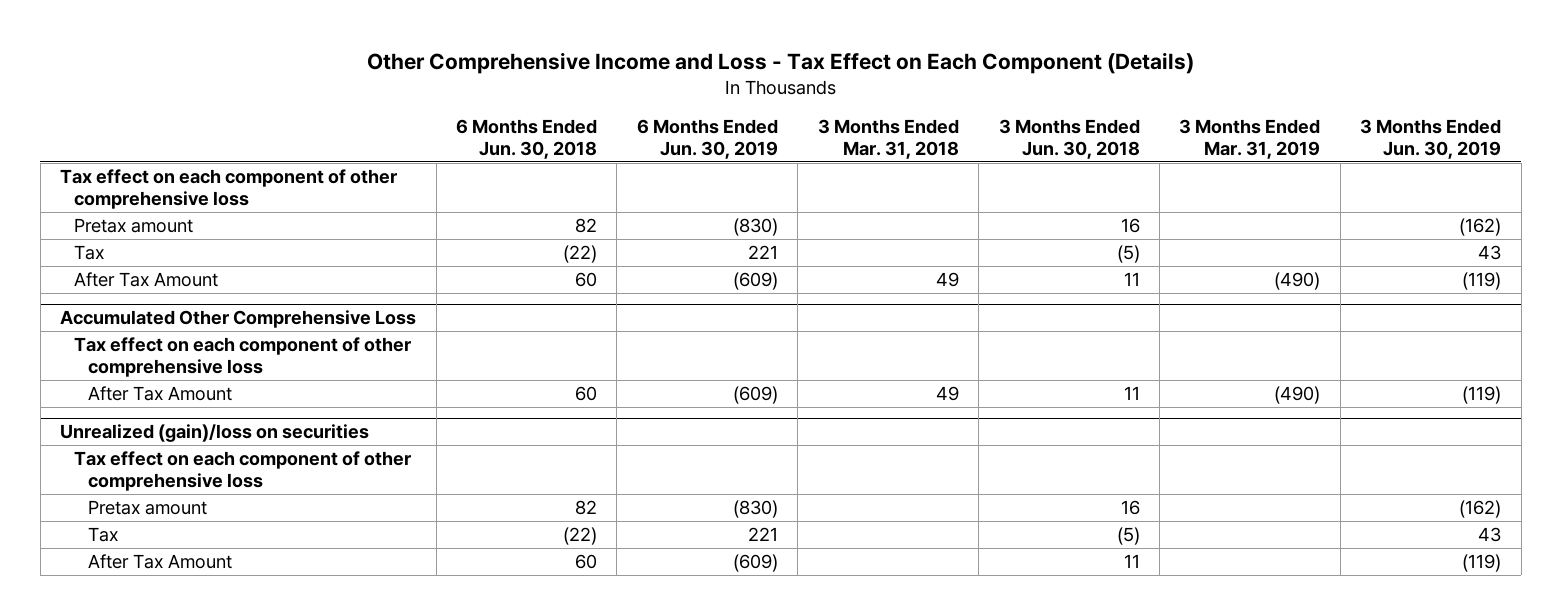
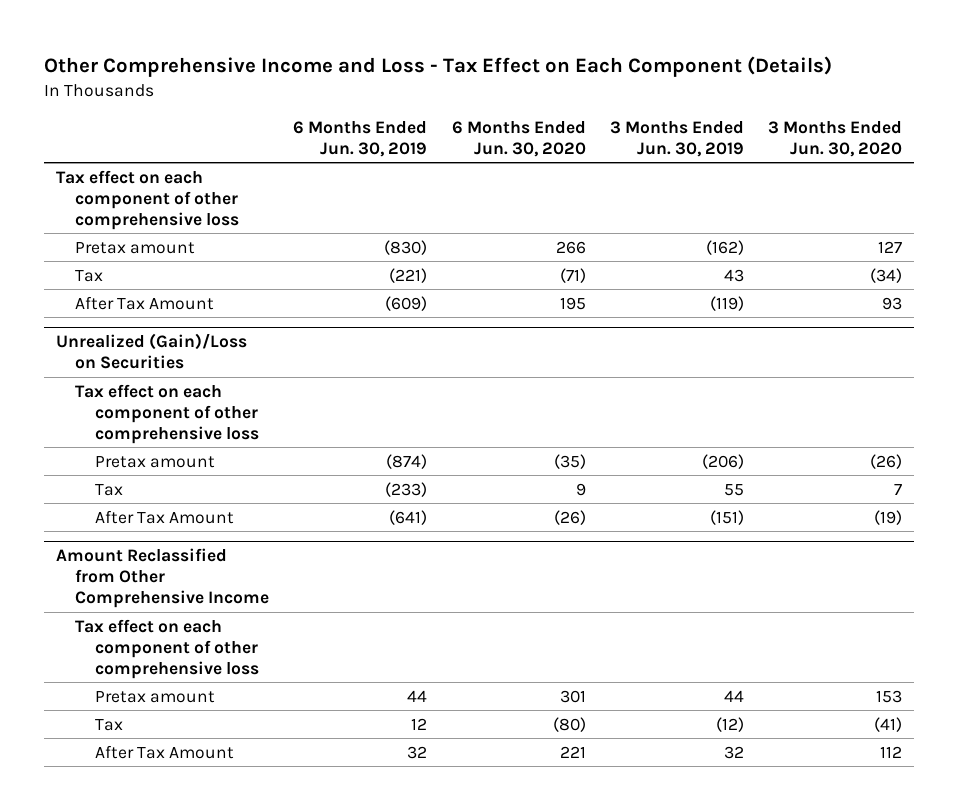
- | 6 Months Ended Jun. 30, 2018 | 6 Months Ended Jun. 30, 2019 | 3 Months Ended Mar. 31, 2018 | 3 Months Ended Jun. 30, 2018 | 3 Months Ended Mar. 31, 2019 | 3 Months Ended Jun. 30, 2019
+ | 6 Months Ended Jun. 30, 2019 | 6 Months Ended Jun. 30, 2020 | 3 Months Ended Jun. 30, 2019 | 3 Months Ended Jun. 30, 2020
- Tax | (22) | 221 | | (5) | | 43
+ Tax | (221) | (71) | 43 | (34)
- Accumulated Other Comprehensive Loss
+ Unrealized (Gain)/Loss on Securities
- After Tax Amount | 60 | (609) | 49 | 11 | (490) | (119)
- Unrealized (gain)/loss on securities
+ Pretax amount | (874) | (35) | (206) | (26)
+ Tax | (233) | 9 | 55 | 7
+ After Tax Amount | (641) | (26) | (151) | (19)
+ Amount Reclassified from Other Comprehensive Income
- Pretax amount | 82 | (830) | | 16 | | (162)
- Tax | (22) | 221 | | (5) | | 43
- After Tax Amount | 60 | (609) | | 11 | | (119)
+ Pretax amount | 44 | 301 | 44 | 153
+ Tax | 12 | (80) | (12) | (41)
+ After Tax Amount | 32 | 221 | 32 | 112

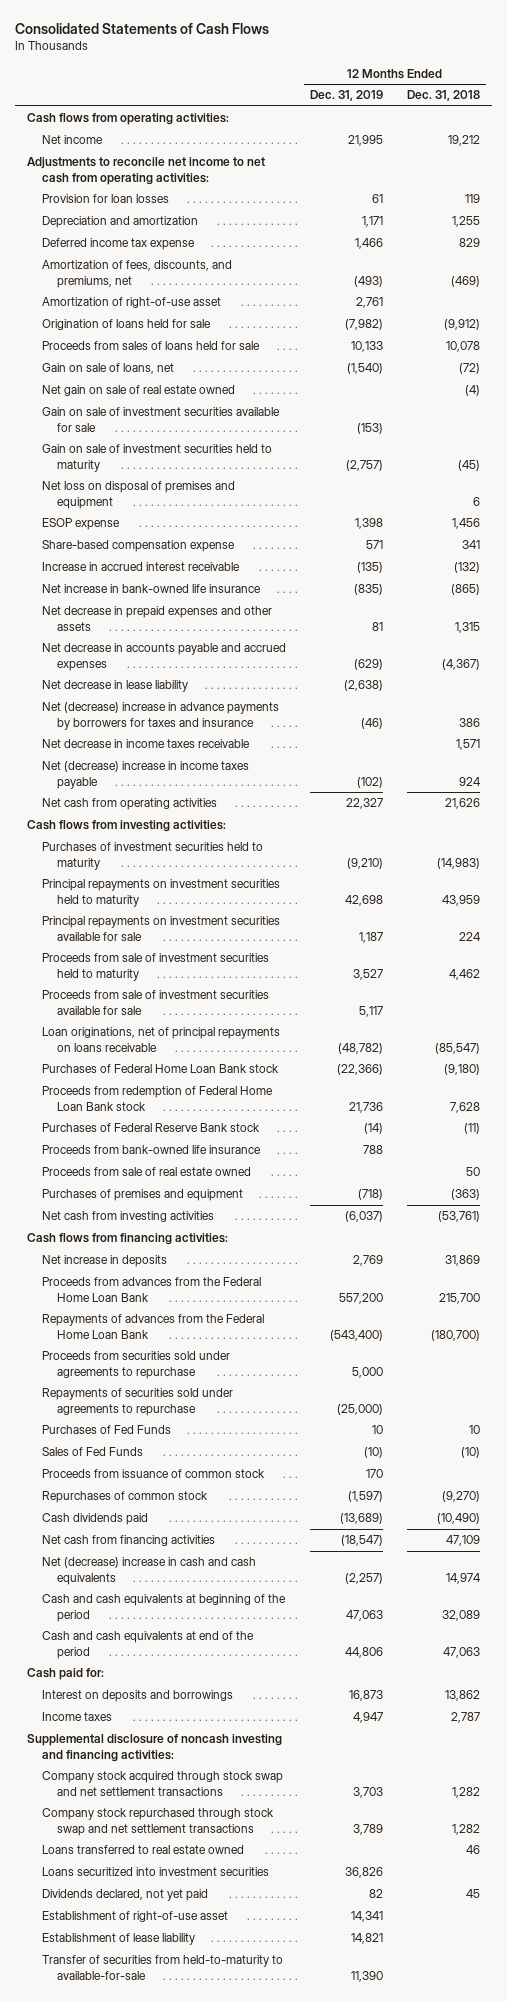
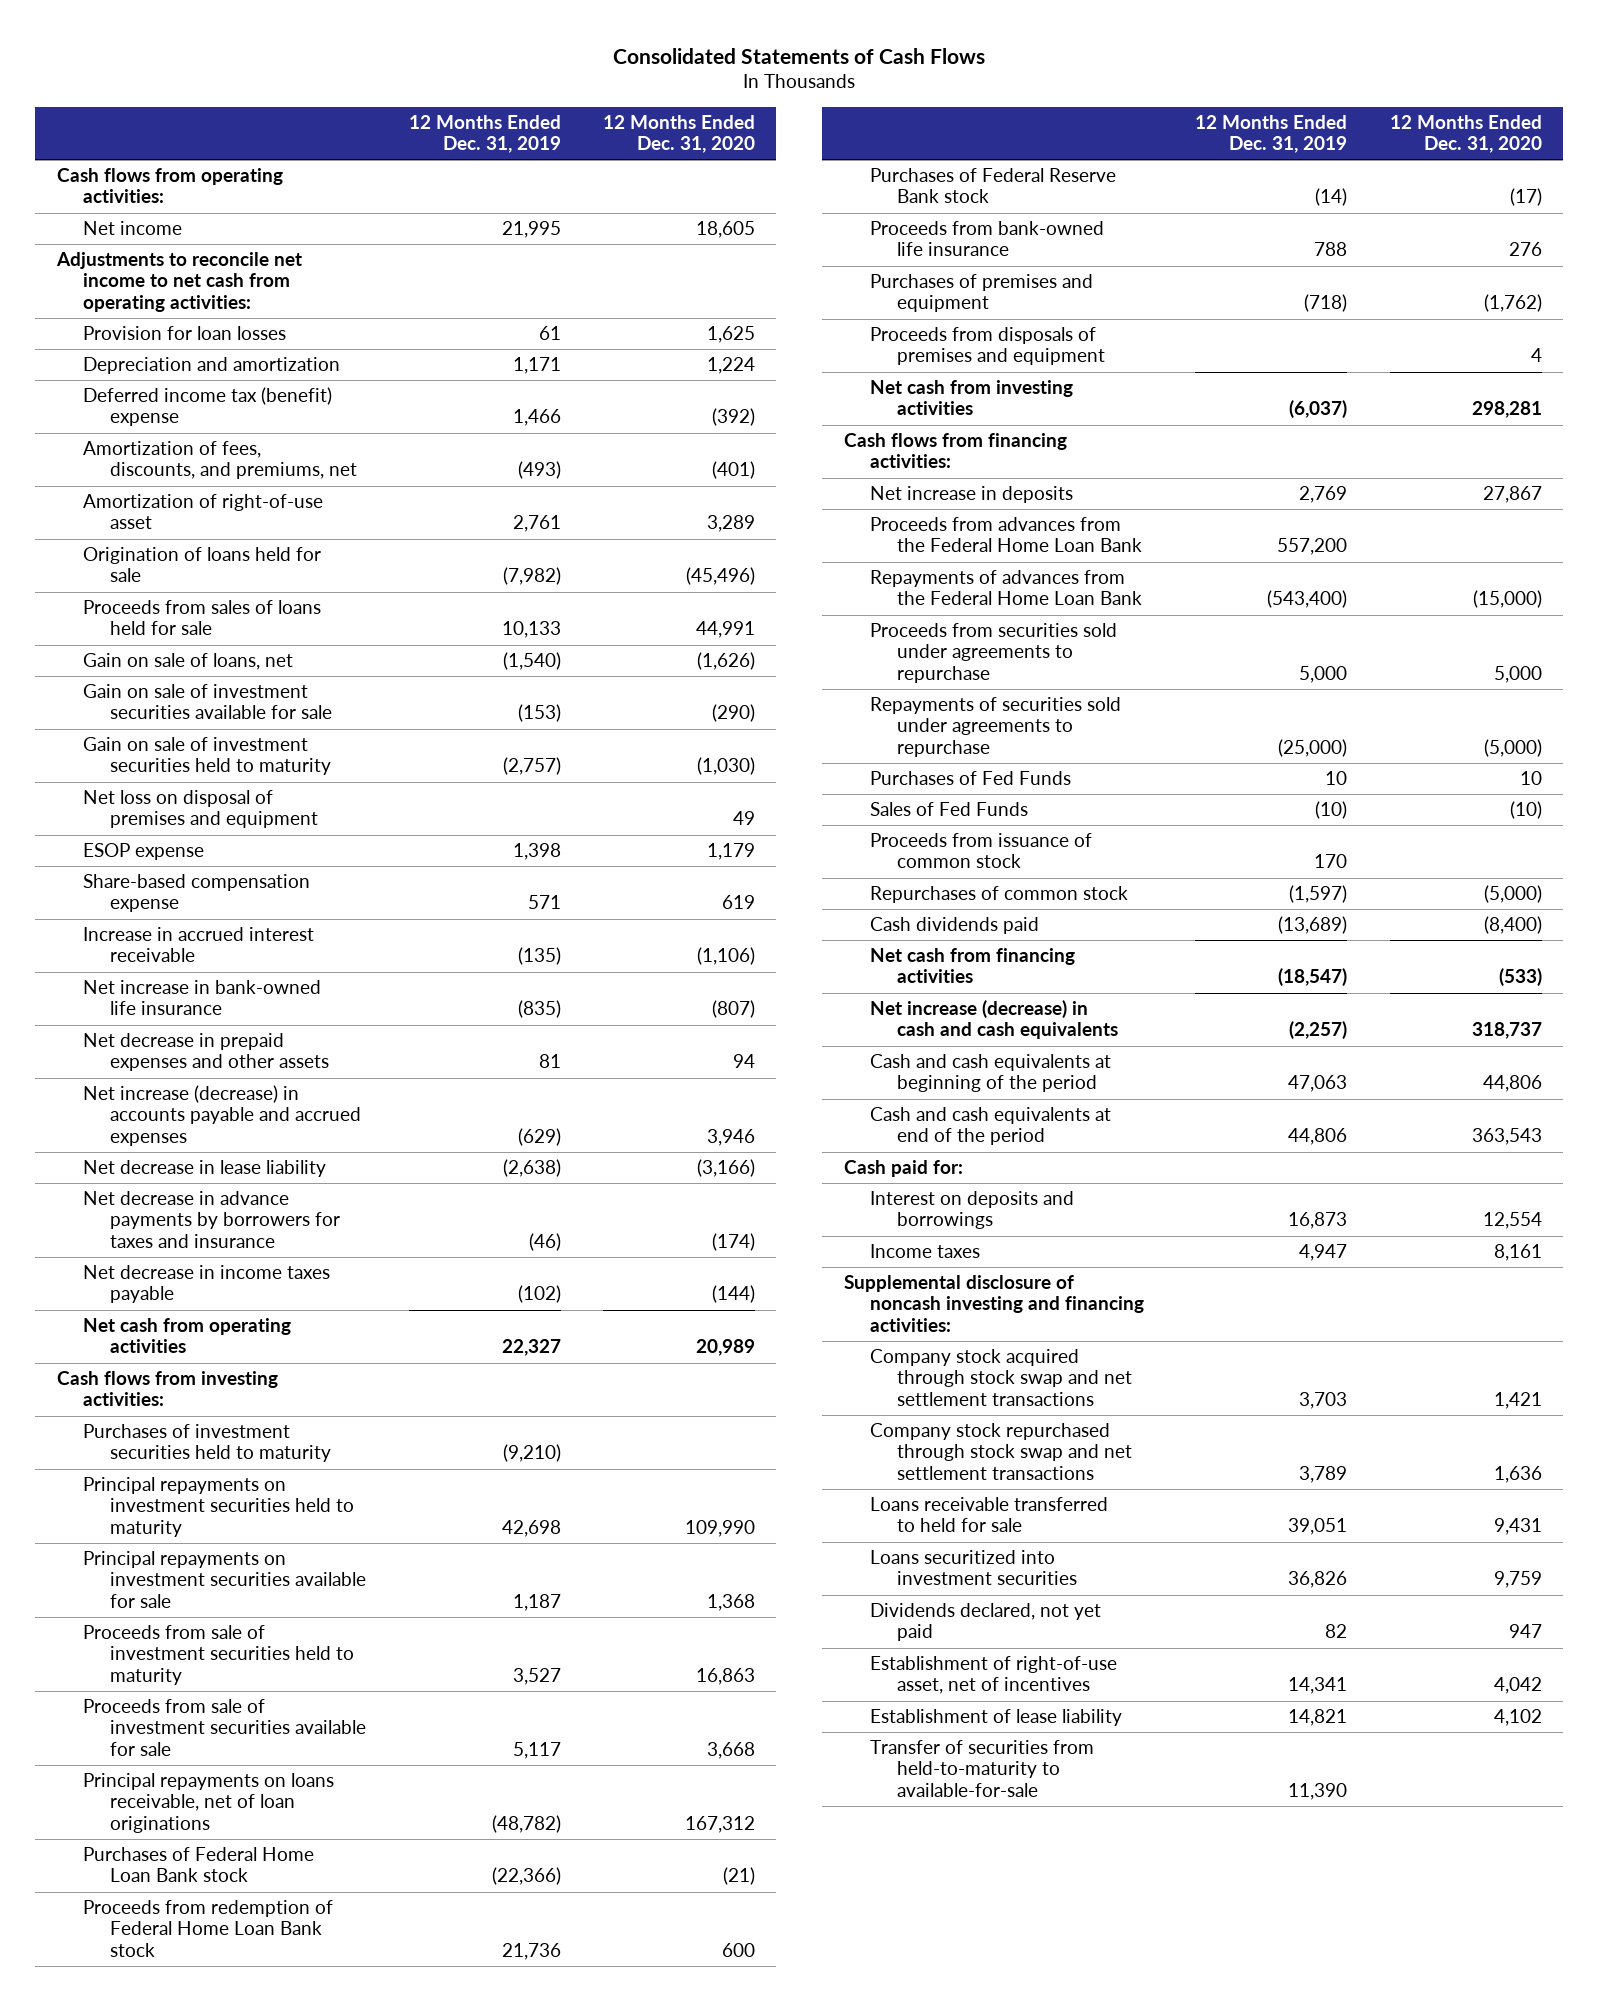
- | 12 Months Ended Dec. 31, 2019 | 12 Months Ended Dec. 31, 2018
+ | 12 Months Ended Dec. 31, 2019 | 12 Months Ended Dec. 31, 2020
- Deferred income tax expense | 1,466 | 829
+ Deferred income tax (benefit) expense | 1,466 | (392)
- Net gain on sale of real estate owned | | (4)
- Net decrease in accounts payable and accrued expenses | (629) | (4,367)
+ Net increase (decrease) in accounts payable and accrued expenses | (629) | 3,946
- Net (decrease) increase in advance payments by borrowers for taxes and insurance | (46) | 386
- Net decrease in income taxes receivable | | 1,571
- Net (decrease) increase in income taxes payable | (102) | 924
+ Net decrease in advance payments by borrowers for taxes and insurance | (46) | (174)
+ Net decrease in income taxes payable | (102) | (144)
- Loan originations, net of principal repayments on loans receivable | (48,782) | (85,547)
+ Principal repayments on loans receivable, net of loan originations | (48,782) | 167,312
- Proceeds from sale of real estate owned | | 50
+ Proceeds from disposals of premises and equipment | | 4
- Net (decrease) increase in cash and cash equivalents | (2,257) | 14,974
+ Net increase (decrease) in cash and cash equivalents | (2,257) | 318,737
- Loans transferred to real estate owned | | 46
+ Loans receivable transferred to held for sale | 39,051 | 9,431
- Establishment of right-of-use asset | 14,341 |
+ Establishment of right-of-use asset, net of incentives | 14,341 | 4,042

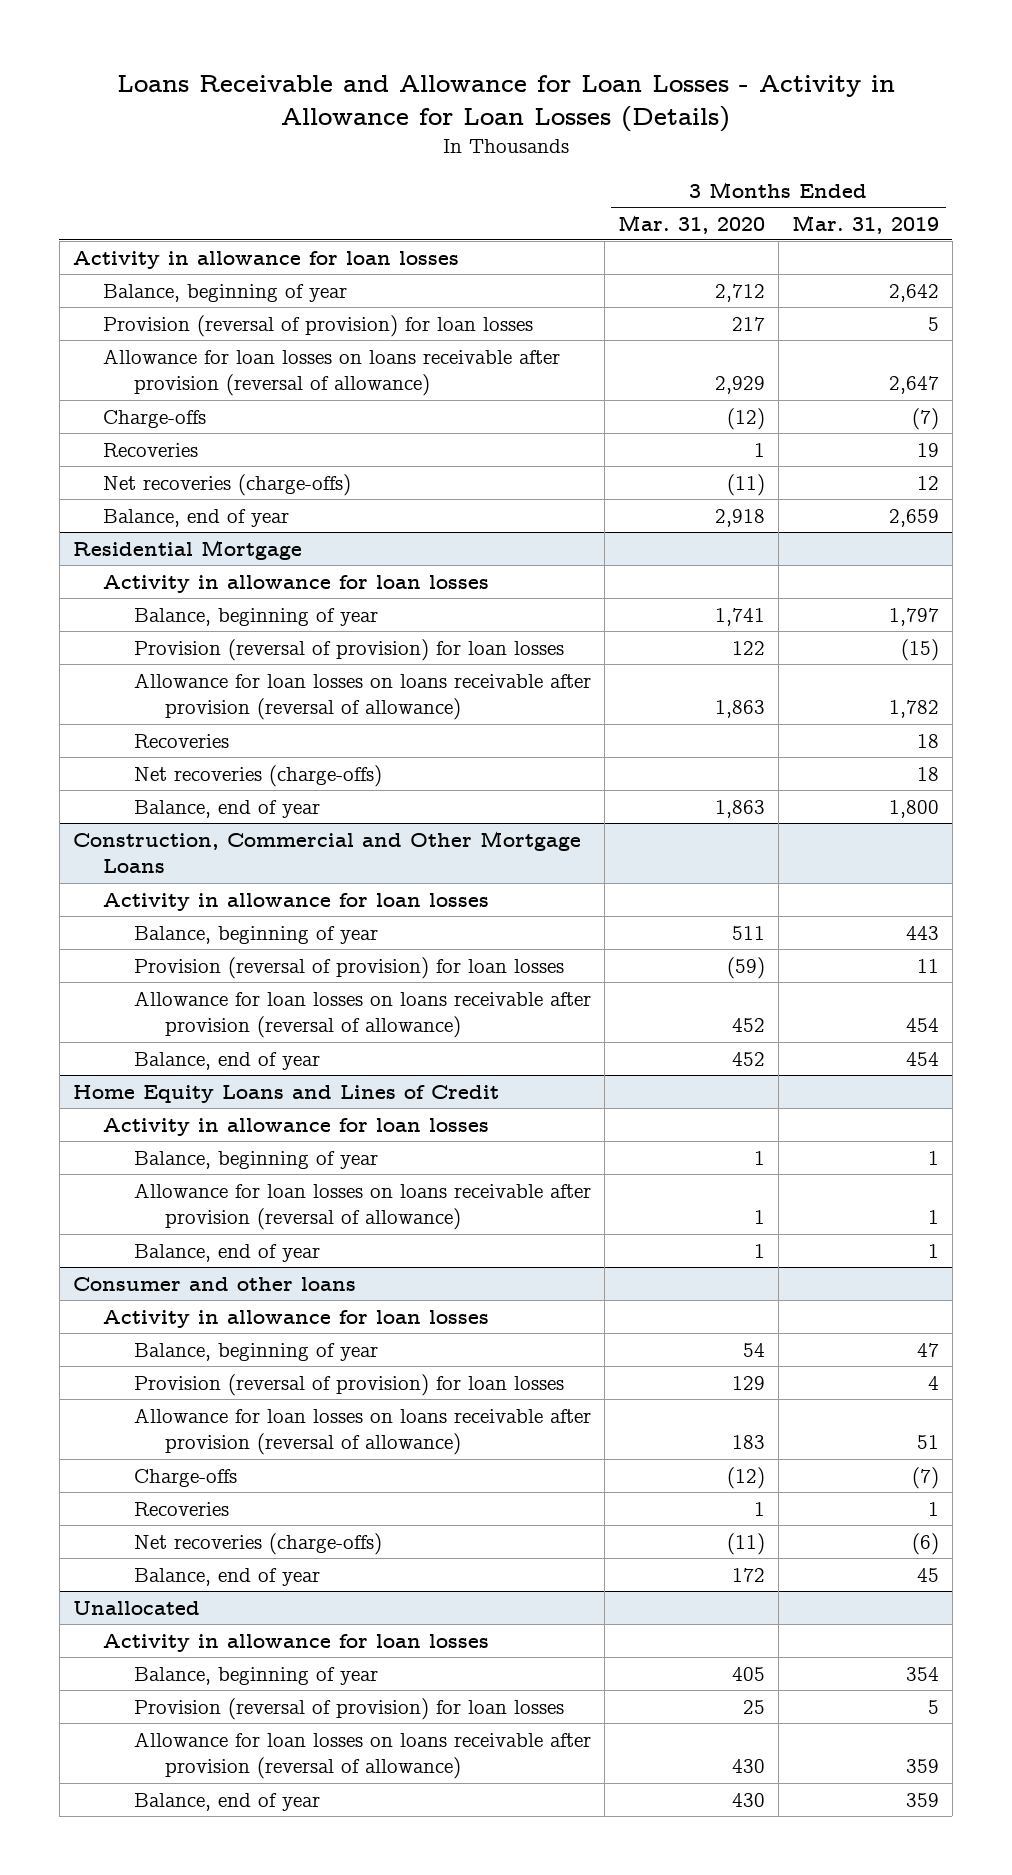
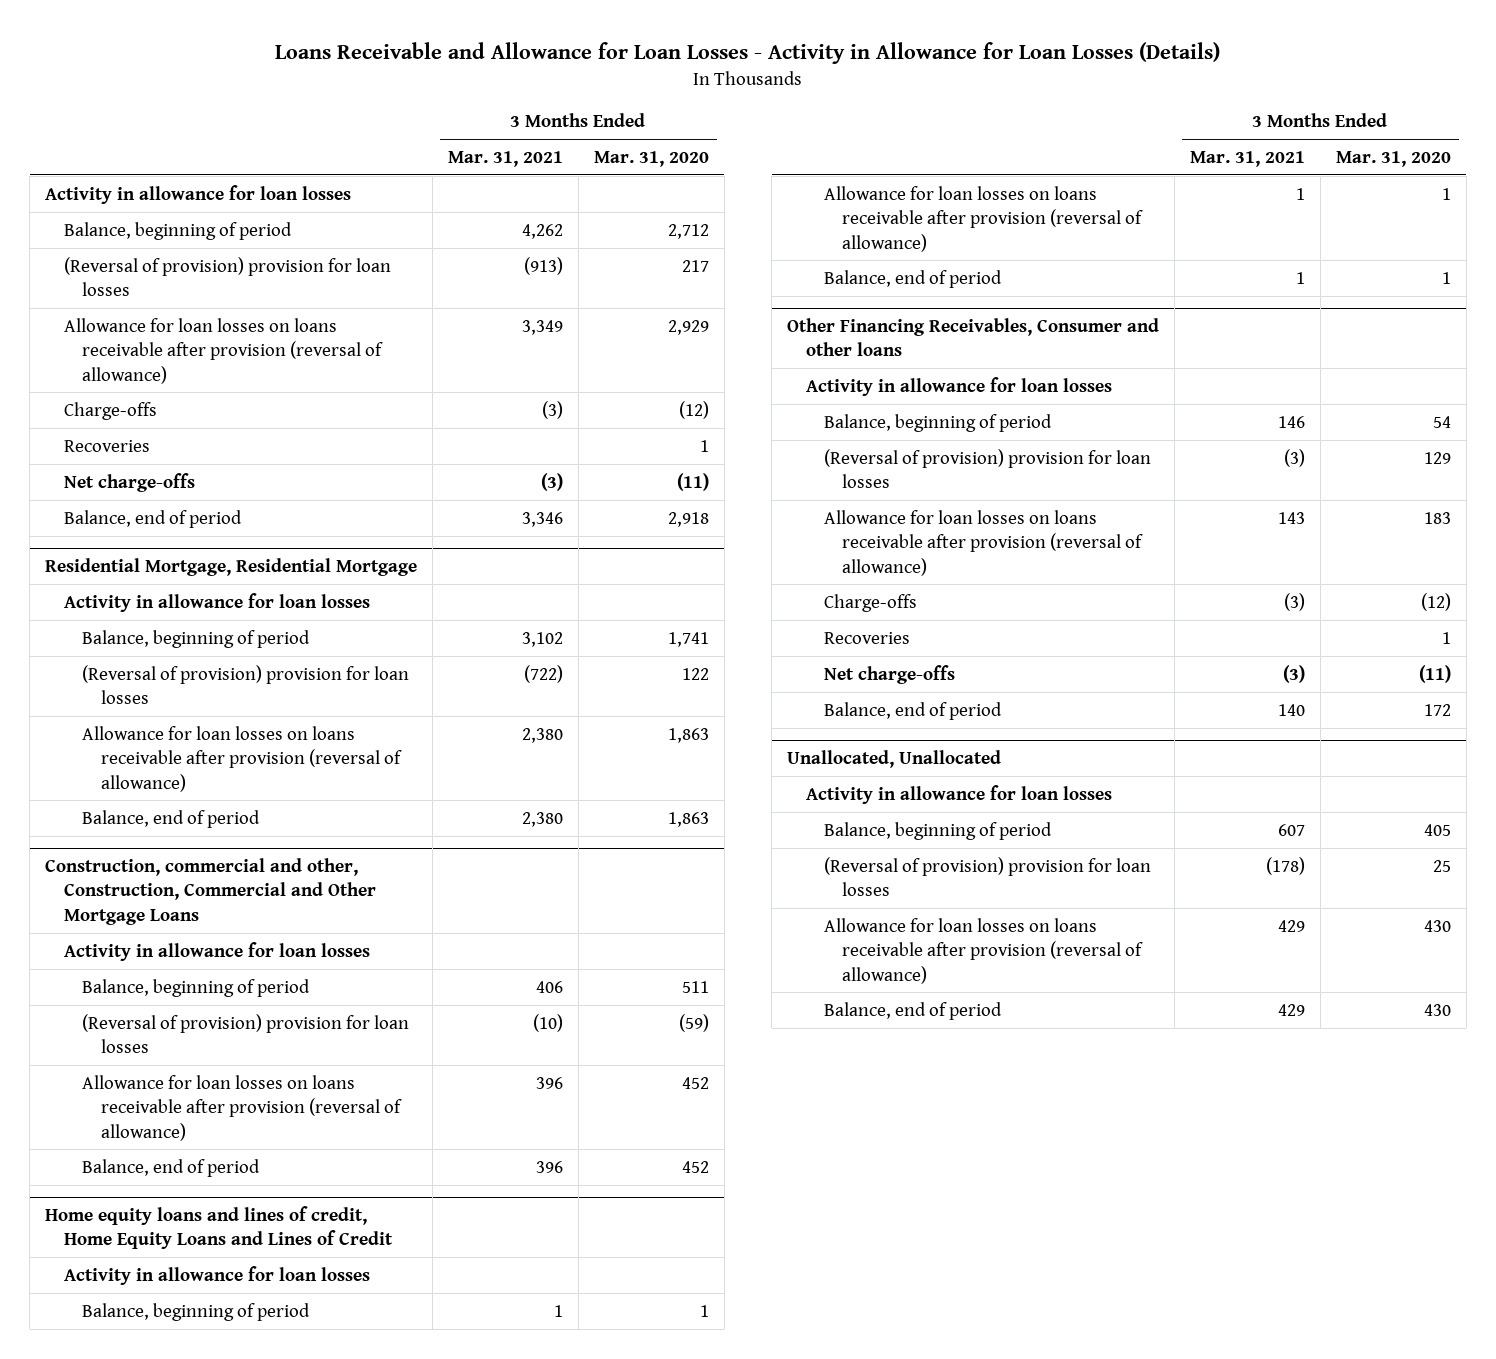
- | 3 Months Ended Mar. 31, 2020 | 3 Months Ended Mar. 31, 2019
+ | 3 Months Ended Mar. 31, 2021 | 3 Months Ended Mar. 31, 2020
- Balance, beginning of year | 2,712 | 2,642
- Provision (reversal of provision) for loan losses | 217 | 5
+ Balance, beginning of period | 4,262 | 2,712
+ (Reversal of provision) provision for loan losses | (913) | 217
- Net recoveries (charge-offs) | (11) | 12
- Balance, end of year | 2,918 | 2,659
- Residential Mortgage
+ Net charge-offs | (3) | (11)
+ Balance, end of period | 3,346 | 2,918
+ Residential Mortgage, Residential Mortgage
- Balance, beginning of year | 1,741 | 1,797
- Provision (reversal of provision) for loan losses | 122 | (15)
+ Balance, beginning of period | 3,102 | 1,741
+ (Reversal of provision) provision for loan losses | (722) | 122
- Recoveries | | 18
- Net recoveries (charge-offs) | | 18
- Balance, end of year | 1,863 | 1,800
- Construction, Commercial and Other Mortgage Loans
+ Balance, end of period | 2,380 | 1,863
+ Construction, commercial and other, Construction, Commercial and Other Mortgage Loans
- Balance, beginning of year | 511 | 443
- Provision (reversal of provision) for loan losses | (59) | 11
+ Balance, beginning of period | 406 | 511
+ (Reversal of provision) provision for loan losses | (10) | (59)
- Balance, end of year | 452 | 454
- Home Equity Loans and Lines of Credit
+ Balance, end of period | 396 | 452
+ Home equity loans and lines of credit, Home Equity Loans and Lines of Credit
- Balance, beginning of year | 1 | 1
+ Balance, beginning of period | 1 | 1
- Balance, end of year | 1 | 1
- Consumer and other loans
+ Balance, end of period | 1 | 1
+ Other Financing Receivables, Consumer and other loans
- Balance, beginning of year | 54 | 47
- Provision (reversal of provision) for loan losses | 129 | 4
+ Balance, beginning of period | 146 | 54
+ (Reversal of provision) provision for loan losses | (3) | 129
- Net recoveries (charge-offs) | (11) | (6)
- Balance, end of year | 172 | 45
- Unallocated
+ Net charge-offs | (3) | (11)
+ Balance, end of period | 140 | 172
+ Unallocated, Unallocated
- Balance, beginning of year | 405 | 354
- Provision (reversal of provision) for loan losses | 25 | 5
+ Balance, beginning of period | 607 | 405
+ (Reversal of provision) provision for loan losses | (178) | 25
- Balance, end of year | 430 | 359
+ Balance, end of period | 429 | 430

